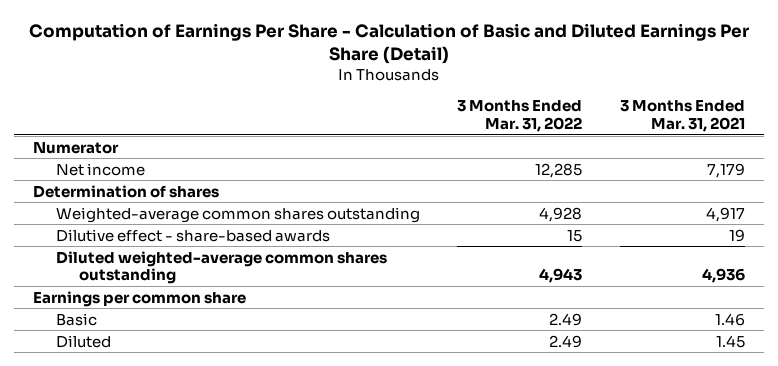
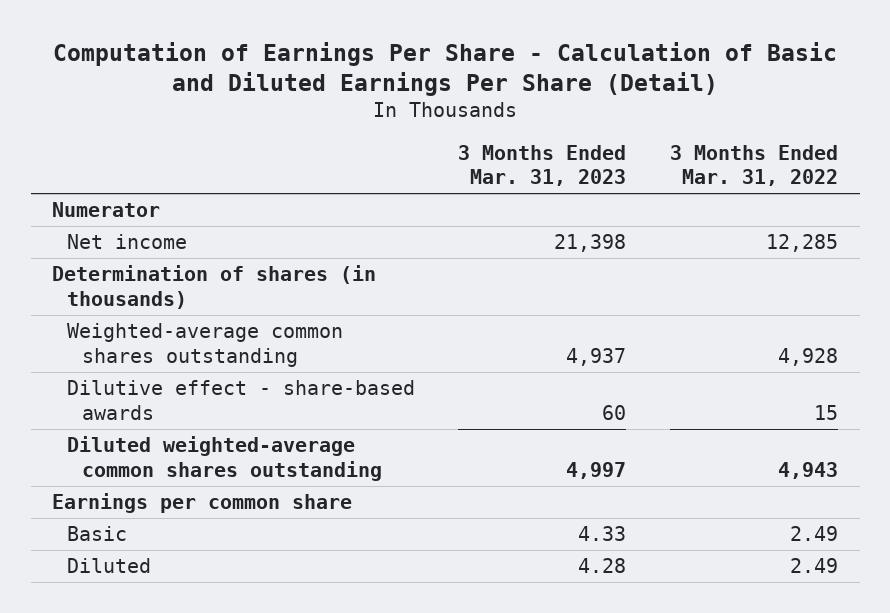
- | 3 Months Ended Mar. 31, 2022 | 3 Months Ended Mar. 31, 2021
+ | 3 Months Ended Mar. 31, 2023 | 3 Months Ended Mar. 31, 2022
- Determination of shares
+ Determination of shares (in thousands)

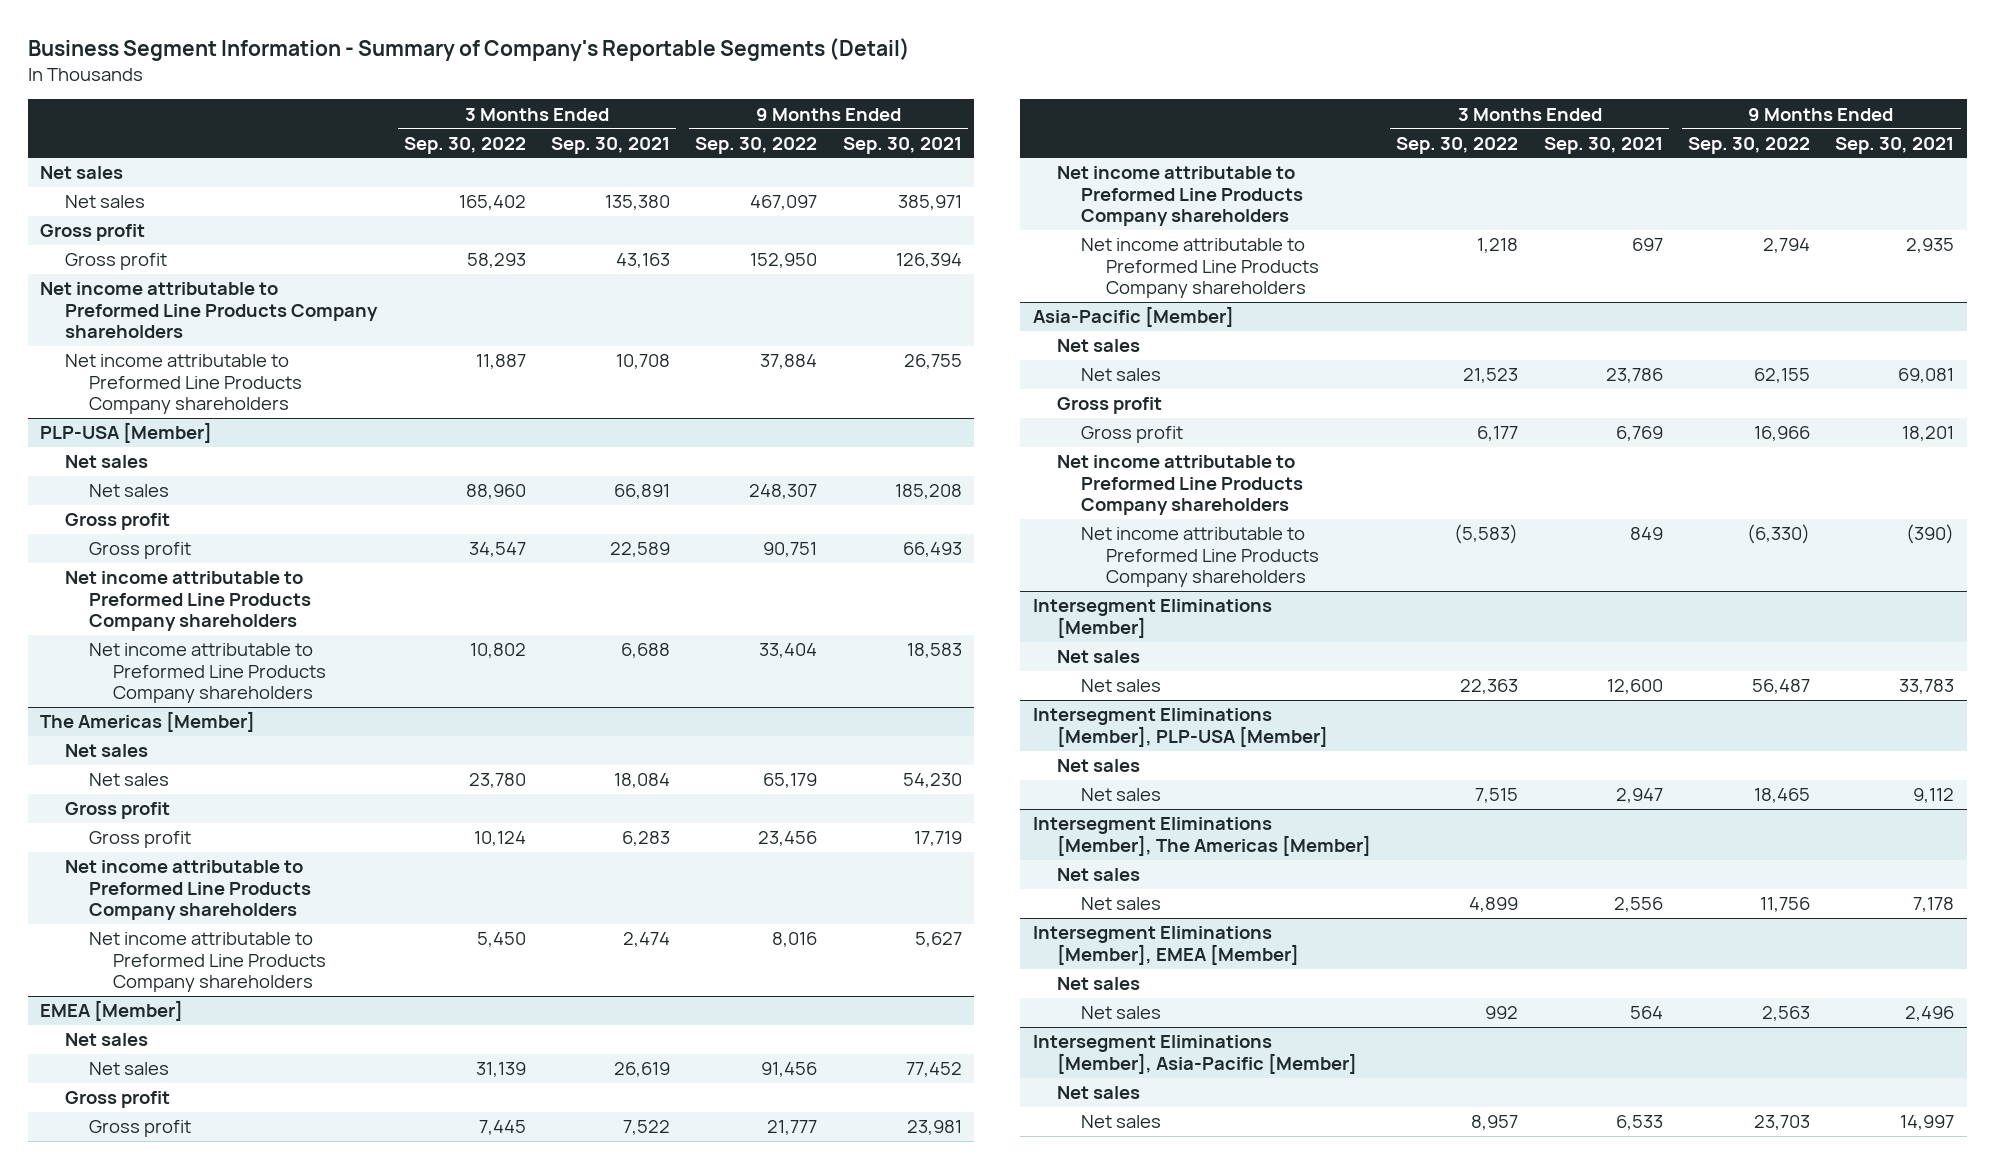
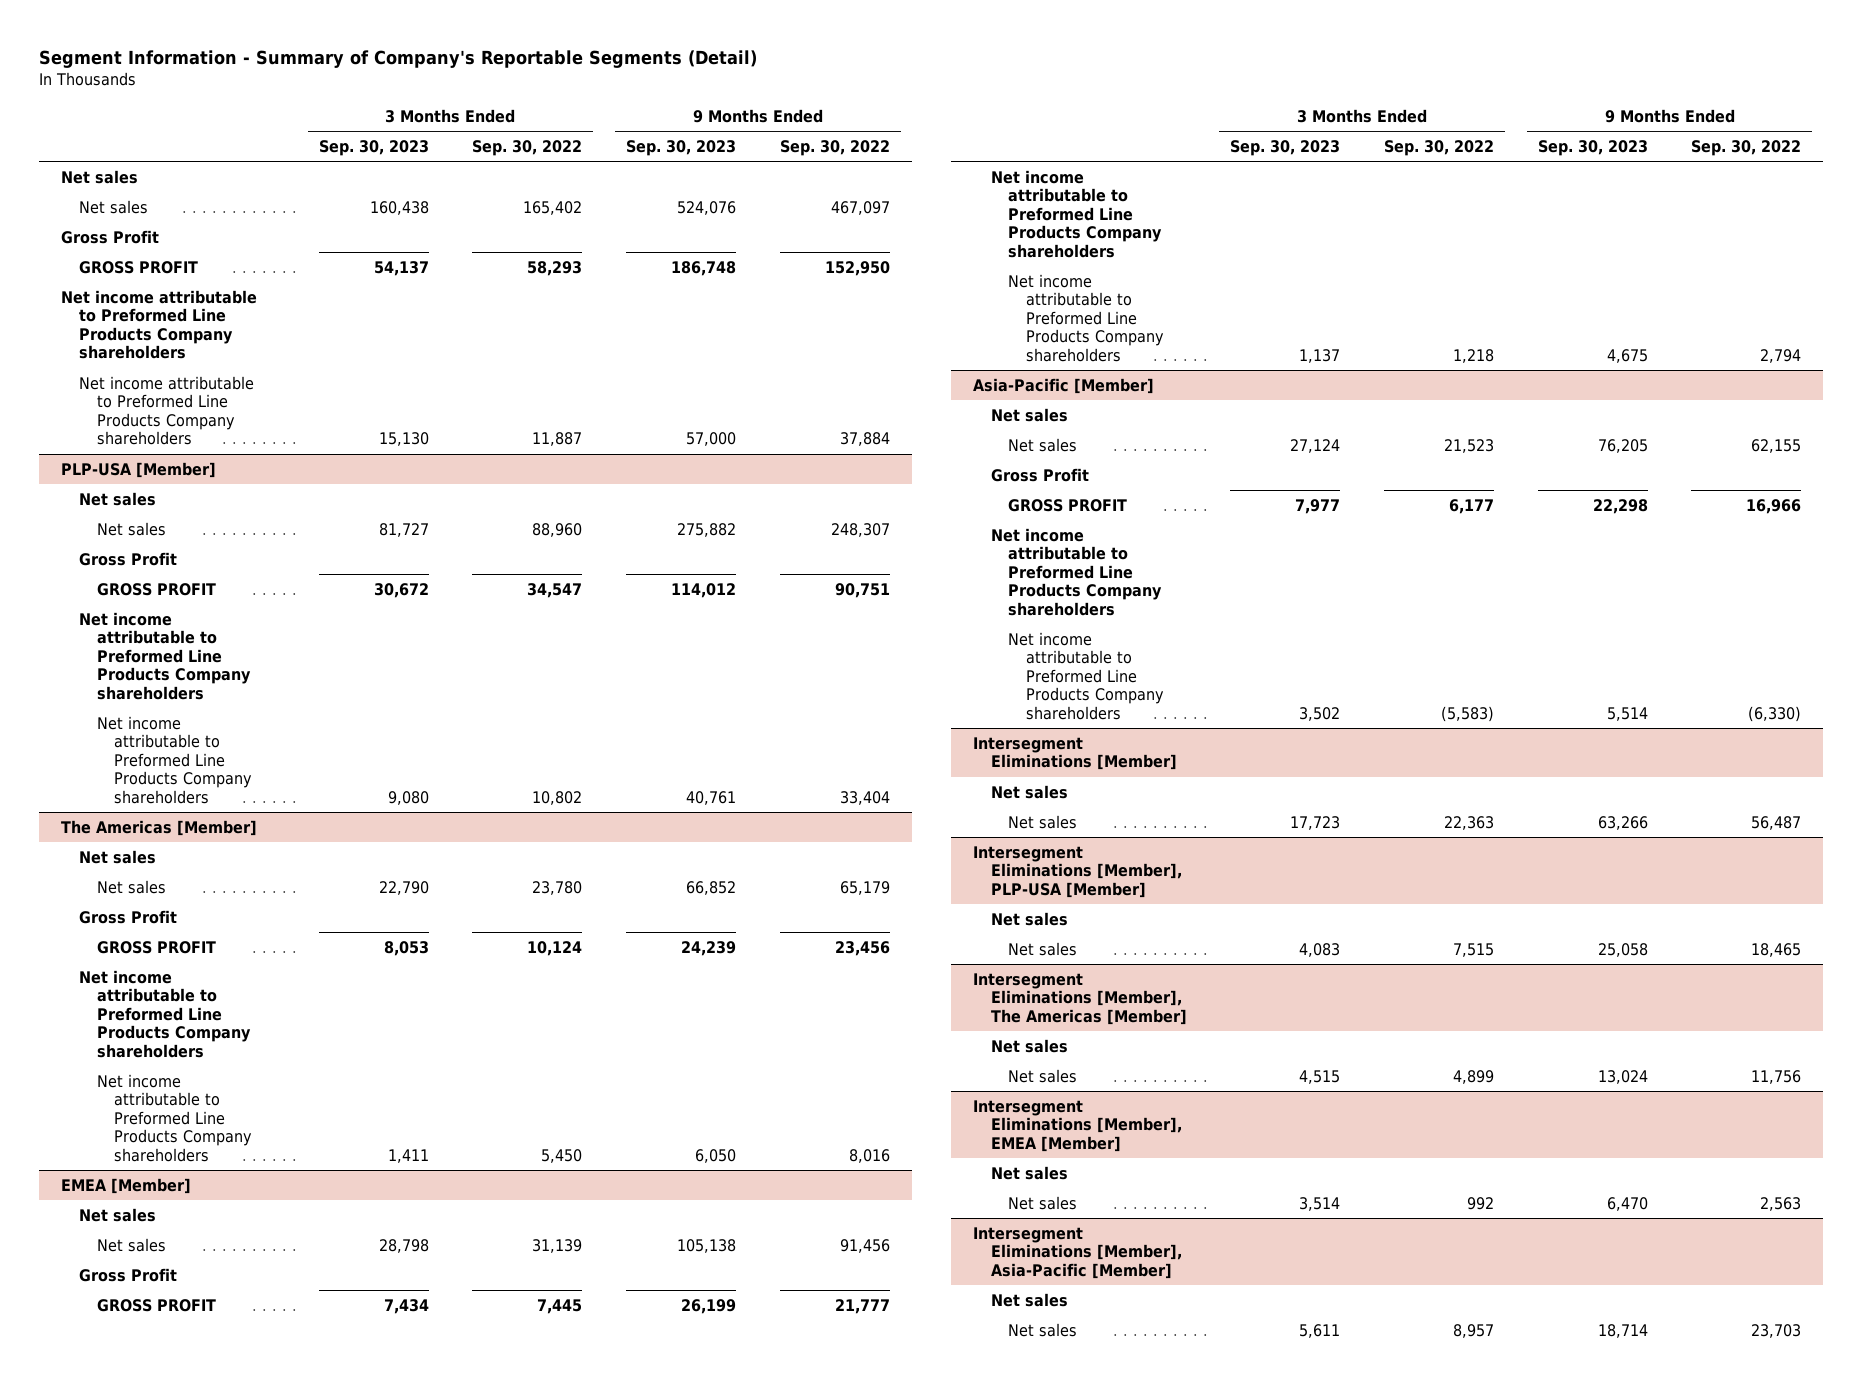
- Business Segment Information - Summary of Company's Reportable Segments (Detail)
+ Segment Information - Summary of Company's Reportable Segments (Detail)
- | 3 Months Ended Sep. 30, 2022 | 3 Months Ended Sep. 30, 2021 | 9 Months Ended Sep. 30, 2022 | 9 Months Ended Sep. 30, 2021
+ | 3 Months Ended Sep. 30, 2023 | 3 Months Ended Sep. 30, 2022 | 9 Months Ended Sep. 30, 2023 | 9 Months Ended Sep. 30, 2022
- Gross profit
- Gross profit | 58,293 | 43,163 | 152,950 | 126,394
+ Gross Profit
+ GROSS PROFIT | 54,137 | 58,293 | 186,748 | 152,950
@ PLP-USA [Member]
- Gross profit
- Gross profit | 34,547 | 22,589 | 90,751 | 66,493
+ Gross Profit
+ GROSS PROFIT | 30,672 | 34,547 | 114,012 | 90,751
@ The Americas [Member]
- Gross profit
- Gross profit | 10,124 | 6,283 | 23,456 | 17,719
+ Gross Profit
+ GROSS PROFIT | 8,053 | 10,124 | 24,239 | 23,456
@ EMEA [Member]
- Gross profit
- Gross profit | 7,445 | 7,522 | 21,777 | 23,981
+ Gross Profit
+ GROSS PROFIT | 7,434 | 7,445 | 26,199 | 21,777
@ Asia-Pacific [Member]
- Gross profit
- Gross profit | 6,177 | 6,769 | 16,966 | 18,201
+ Gross Profit
+ GROSS PROFIT | 7,977 | 6,177 | 22,298 | 16,966

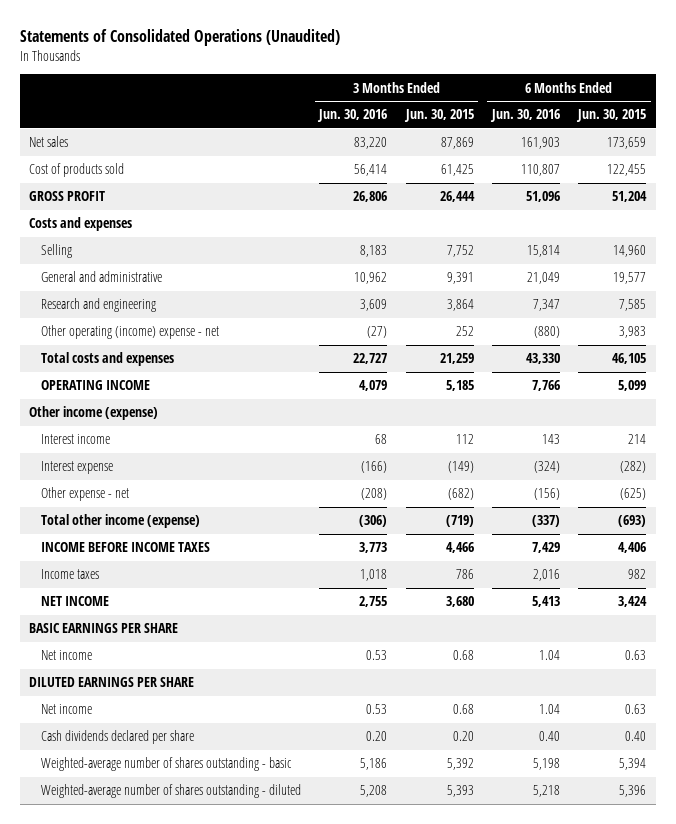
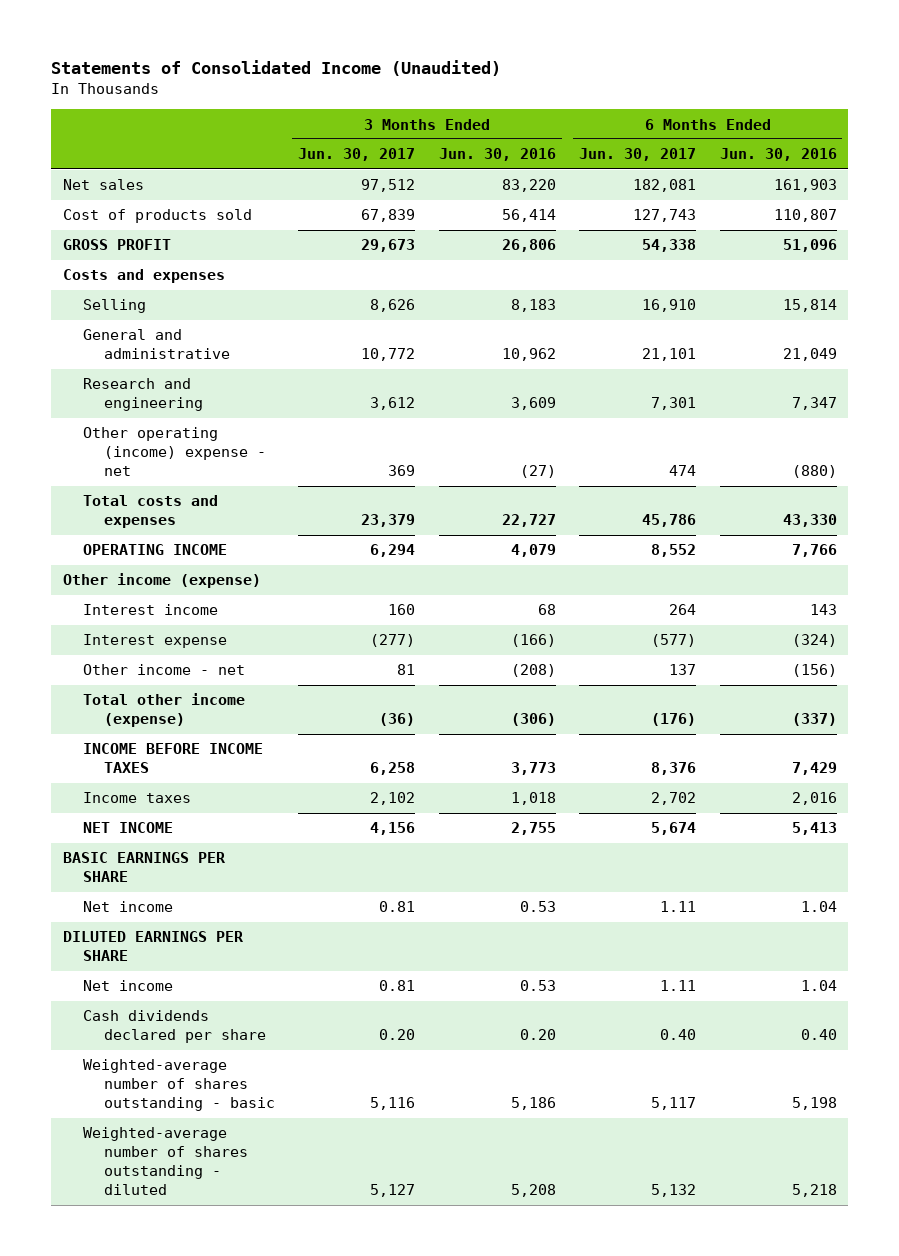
- Statements of Consolidated Operations (Unaudited)
+ Statements of Consolidated Income (Unaudited)
- | 3 Months Ended Jun. 30, 2016 | 3 Months Ended Jun. 30, 2015 | 6 Months Ended Jun. 30, 2016 | 6 Months Ended Jun. 30, 2015
+ | 3 Months Ended Jun. 30, 2017 | 3 Months Ended Jun. 30, 2016 | 6 Months Ended Jun. 30, 2017 | 6 Months Ended Jun. 30, 2016
- Other expense - net | (208) | (682) | (156) | (625)
+ Other income - net | 81 | (208) | 137 | (156)

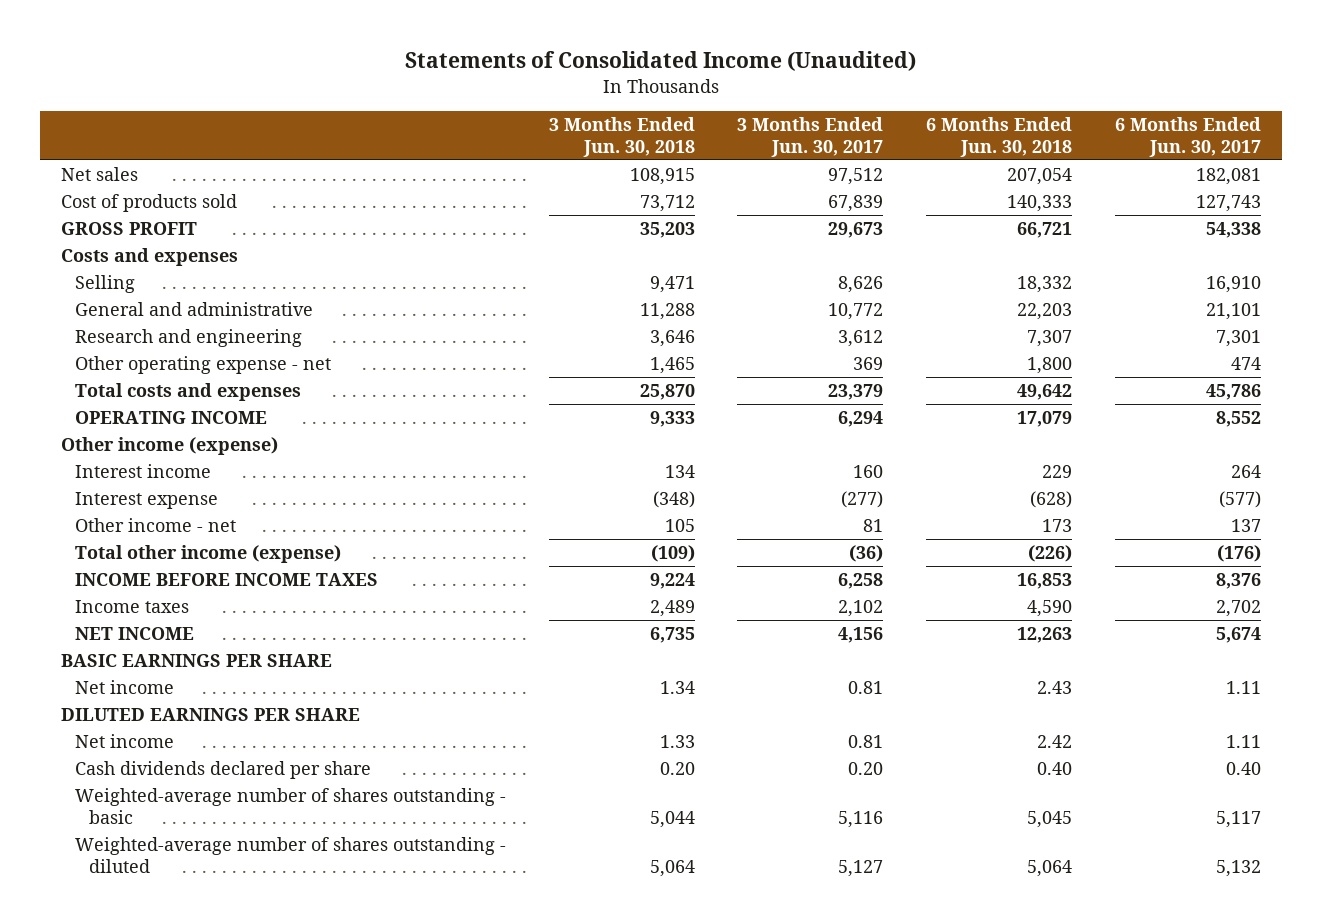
- | 3 Months Ended Jun. 30, 2017 | 3 Months Ended Jun. 30, 2016 | 6 Months Ended Jun. 30, 2017 | 6 Months Ended Jun. 30, 2016
+ | 3 Months Ended Jun. 30, 2018 | 3 Months Ended Jun. 30, 2017 | 6 Months Ended Jun. 30, 2018 | 6 Months Ended Jun. 30, 2017
- Other operating (income) expense - net | 369 | (27) | 474 | (880)
+ Other operating expense - net | 1,465 | 369 | 1,800 | 474

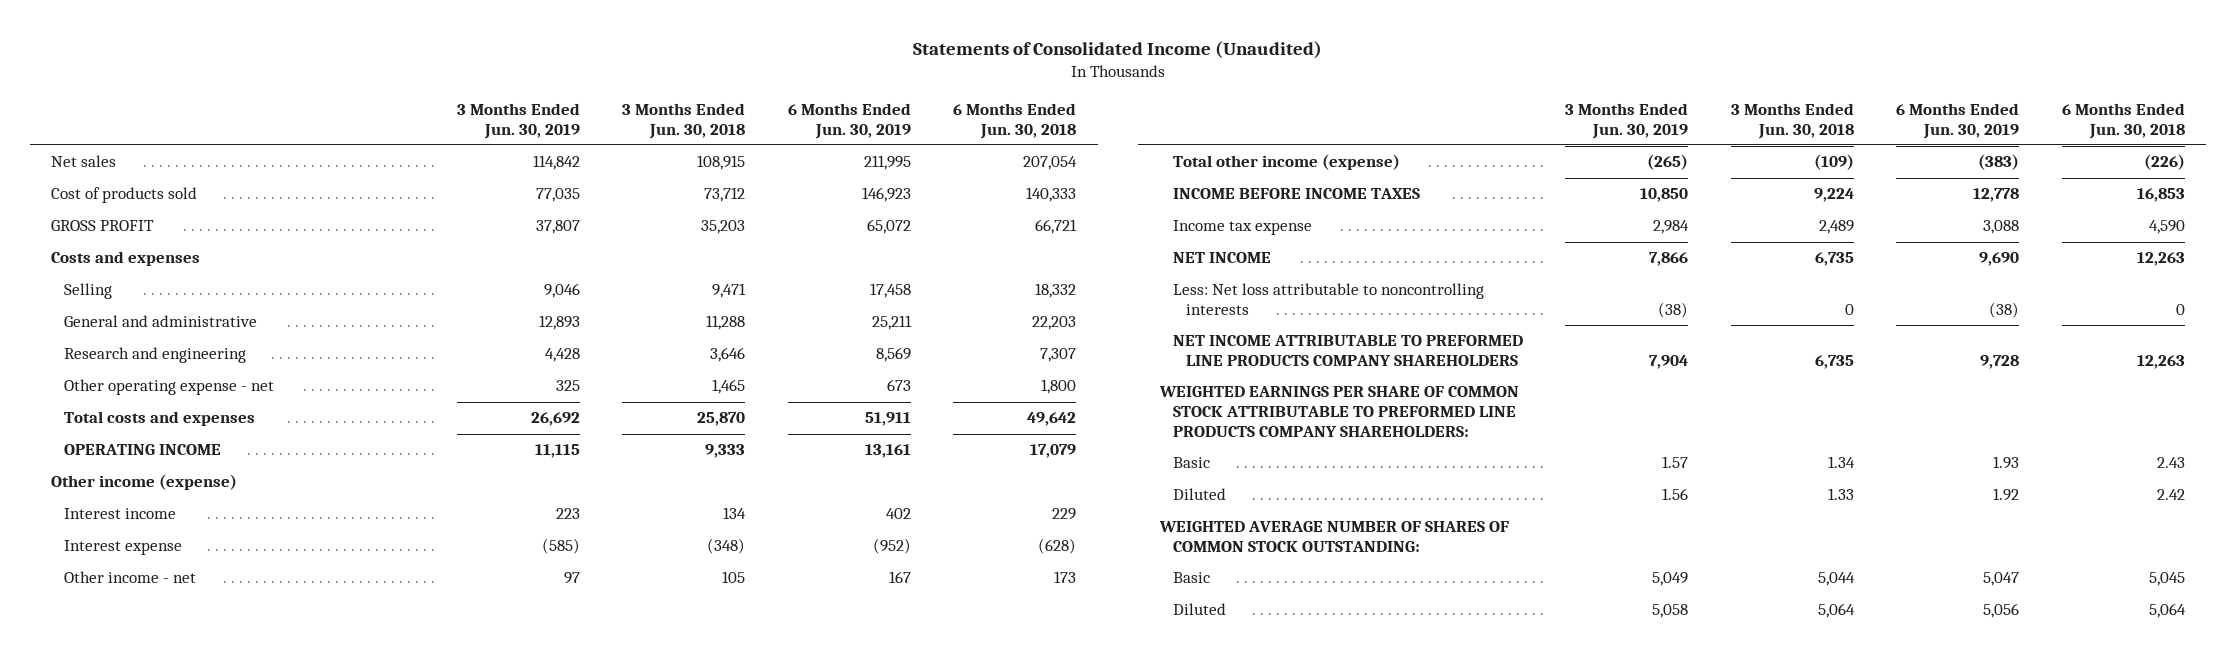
- | 3 Months Ended Jun. 30, 2018 | 3 Months Ended Jun. 30, 2017 | 6 Months Ended Jun. 30, 2018 | 6 Months Ended Jun. 30, 2017
+ | 3 Months Ended Jun. 30, 2019 | 3 Months Ended Jun. 30, 2018 | 6 Months Ended Jun. 30, 2019 | 6 Months Ended Jun. 30, 2018
- Income taxes | 2,489 | 2,102 | 4,590 | 2,702
+ Income tax expense | 2,984 | 2,489 | 3,088 | 4,590
- BASIC EARNINGS PER SHARE
- Net income | 1.34 | 0.81 | 2.43 | 1.11
- DILUTED EARNINGS PER SHARE
- Net income | 1.33 | 0.81 | 2.42 | 1.11
- Cash dividends declared per share | 0.20 | 0.20 | 0.40 | 0.40
- Weighted-average number of shares outstanding - basic | 5,044 | 5,116 | 5,045 | 5,117
- Weighted-average number of shares outstanding - diluted | 5,064 | 5,127 | 5,064 | 5,132
+ Less: Net loss attributable to noncontrolling interests | (38) | 0 | (38) | 0
+ NET INCOME ATTRIBUTABLE TO PREFORMED LINE PRODUCTS COMPANY SHAREHOLDERS | 7,904 | 6,735 | 9,728 | 12,263
+ WEIGHTED EARNINGS PER SHARE OF COMMON STOCK ATTRIBUTABLE TO PREFORMED LINE PRODUCTS COMPANY SHAREHOLDERS:
+ Basic | 1.57 | 1.34 | 1.93 | 2.43
+ Diluted | 1.56 | 1.33 | 1.92 | 2.42
+ WEIGHTED AVERAGE NUMBER OF SHARES OF COMMON STOCK OUTSTANDING:
+ Basic | 5,049 | 5,044 | 5,047 | 5,045
+ Diluted | 5,058 | 5,064 | 5,056 | 5,064

